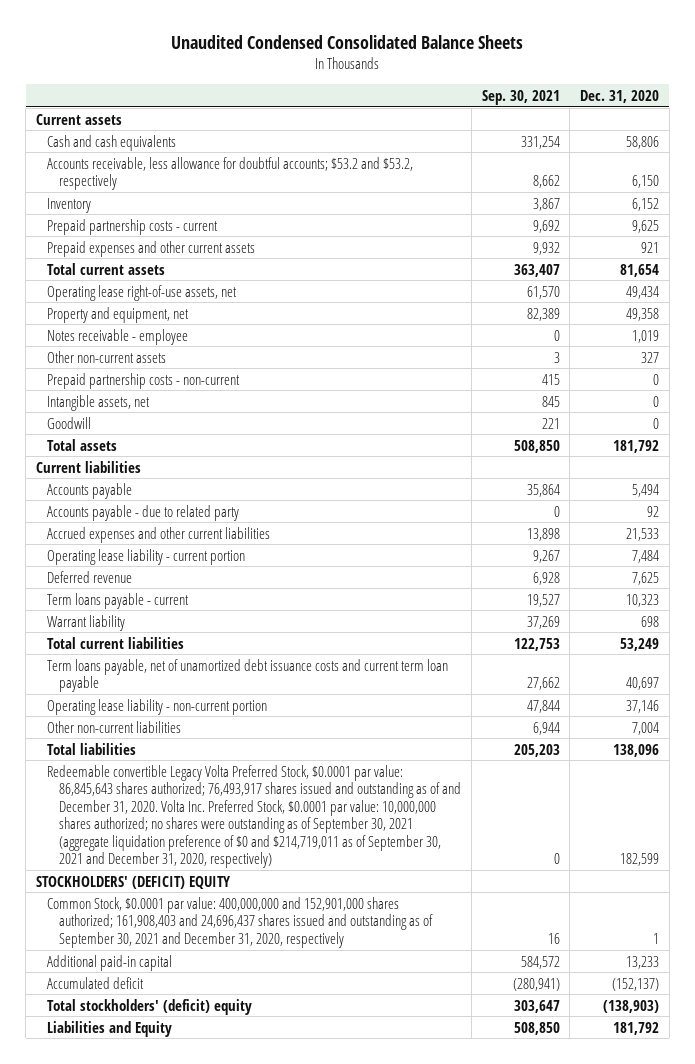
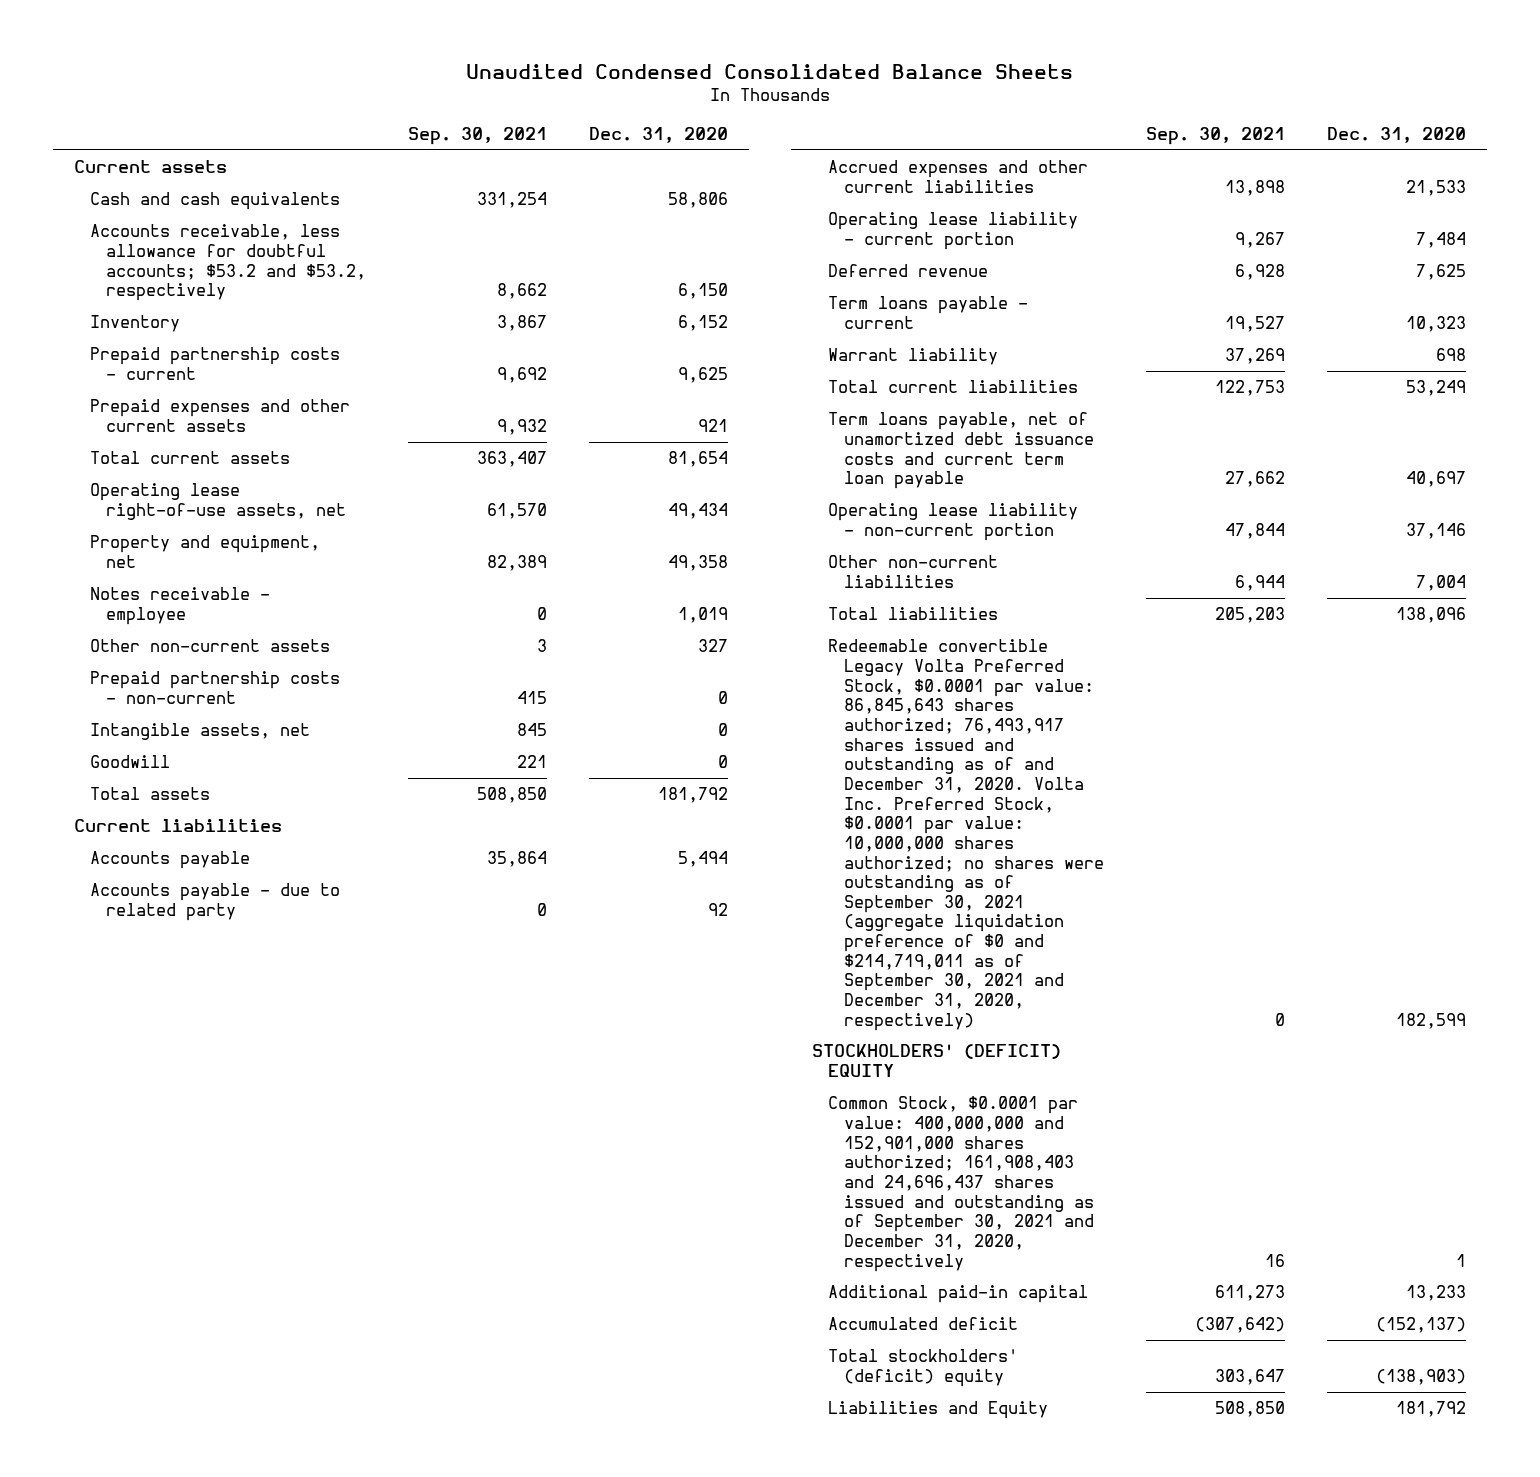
- Additional paid-in capital | 584,572 | 13,233
- Accumulated deficit | (280,941) | (152,137)
+ Additional paid-in capital | 611,273 | 13,233
+ Accumulated deficit | (307,642) | (152,137)

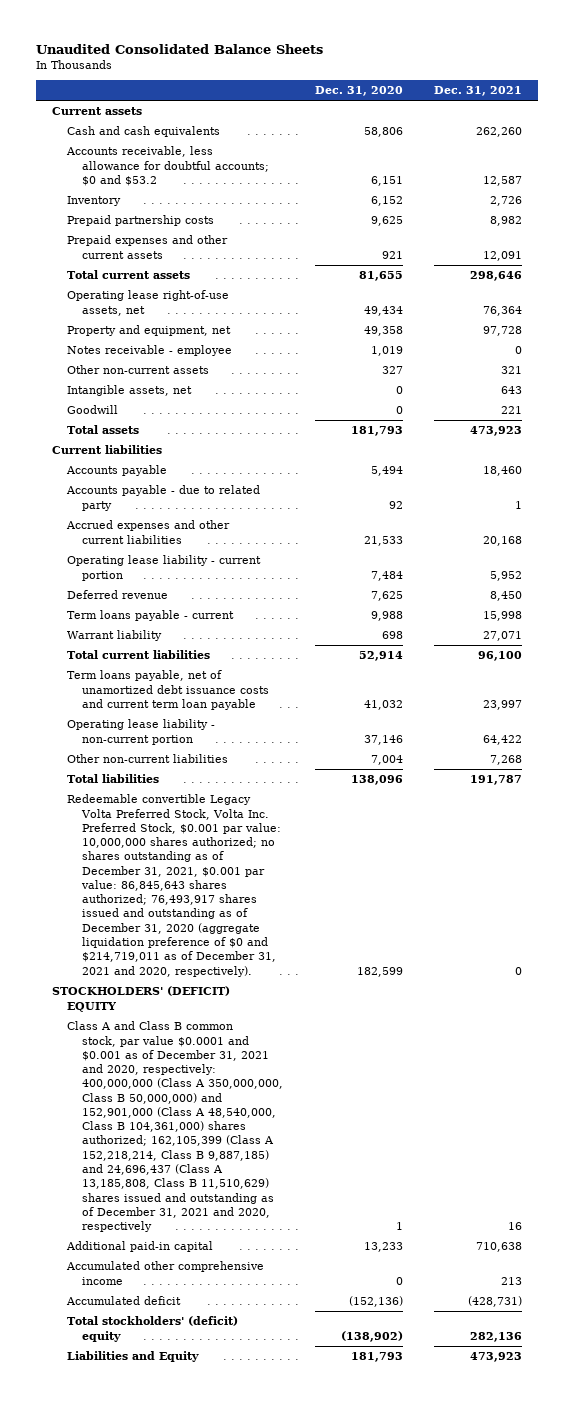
- Unaudited Condensed Consolidated Balance Sheets
+ Unaudited Consolidated Balance Sheets
- | Sep. 30, 2021 | Dec. 31, 2020
+ | Dec. 31, 2020 | Dec. 31, 2021
- Accounts receivable, less allowance for doubtful accounts; $53.2 and $53.2, respectively | 8,662 | 6,150
+ Accounts receivable, less allowance for doubtful accounts; $0 and $53.2 | 6,151 | 12,587
- Prepaid partnership costs - current | 9,692 | 9,625
+ Prepaid partnership costs | 9,625 | 8,982
- Total current assets | 363,407 | 81,654
+ Total current assets | 81,655 | 298,646
- Prepaid partnership costs - non-current | 415 | 0
- Total assets | 508,850 | 181,792
+ Total assets | 181,793 | 473,923
- Term loans payable - current | 19,527 | 10,323
+ Term loans payable - current | 9,988 | 15,998
- Total current liabilities | 122,753 | 53,249
- Term loans payable, net of unamortized debt issuance costs and current term loan payable | 27,662 | 40,697
+ Total current liabilities | 52,914 | 96,100
+ Term loans payable, net of unamortized debt issuance costs and current term loan payable | 41,032 | 23,997
- Redeemable convertible Legacy Volta Preferred Stock, $0.0001 par value: 86,845,643 shares authorized; 76,493,917 shares issued and outstanding as of and December 31, 2020. Volta Inc. Preferred Stock, $0.0001 par value: 10,000,000 shares authorized; no shares were outstanding as of September 30, 2021 (aggregate liquidation preference of $0 and $214,719,011 as of September 30, 2021 and December 31, 2020, respectively) | 0 | 182,599
+ Redeemable convertible Legacy Volta Preferred Stock, Volta Inc. Preferred Stock, $0.001 par value: 10,000,000 shares authorized; no shares outstanding as of December 31, 2021, $0.001 par value: 86,845,643 shares authorized; 76,493,917 shares issued and outstanding as of December 31, 2020 (aggregate liquidation preference of $0 and $214,719,011 as of December 31, 2021 and 2020, respectively). | 182,599 | 0
- Common Stock, $0.0001 par value: 400,000,000 and 152,901,000 shares authorized; 161,908,403 and 24,696,437 shares issued and outstanding as of September 30, 2021 and December 31, 2020, respectively | 16 | 1
+ Class A and Class B common stock, par value $0.0001 and $0.001 as of December 31, 2021 and 2020, respectively: 400,000,000 (Class A 350,000,000, Class B 50,000,000) and 152,901,000 (Class A 48,540,000, Class B 104,361,000) shares authorized; 162,105,399 (Class A 152,218,214, Class B 9,887,185) and 24,696,437 (Class A 13,185,808, Class B 11,510,629) shares issued and outstanding as of December 31, 2021 and 2020, respectively | 1 | 16
- Accumulated deficit | (307,642) | (152,137)
- Total stockholders' (deficit) equity | 303,647 | (138,903)
- Liabilities and Equity | 508,850 | 181,792
+ Accumulated other comprehensive income | 0 | 213
+ Accumulated deficit | (152,136) | (428,731)
+ Total stockholders' (deficit) equity | (138,902) | 282,136
+ Liabilities and Equity | 181,793 | 473,923

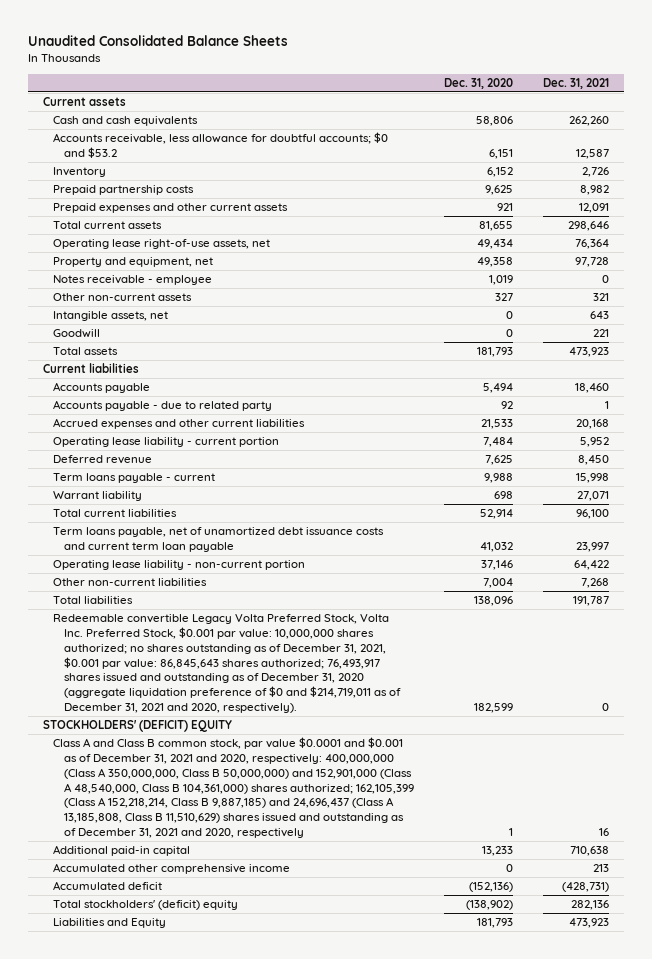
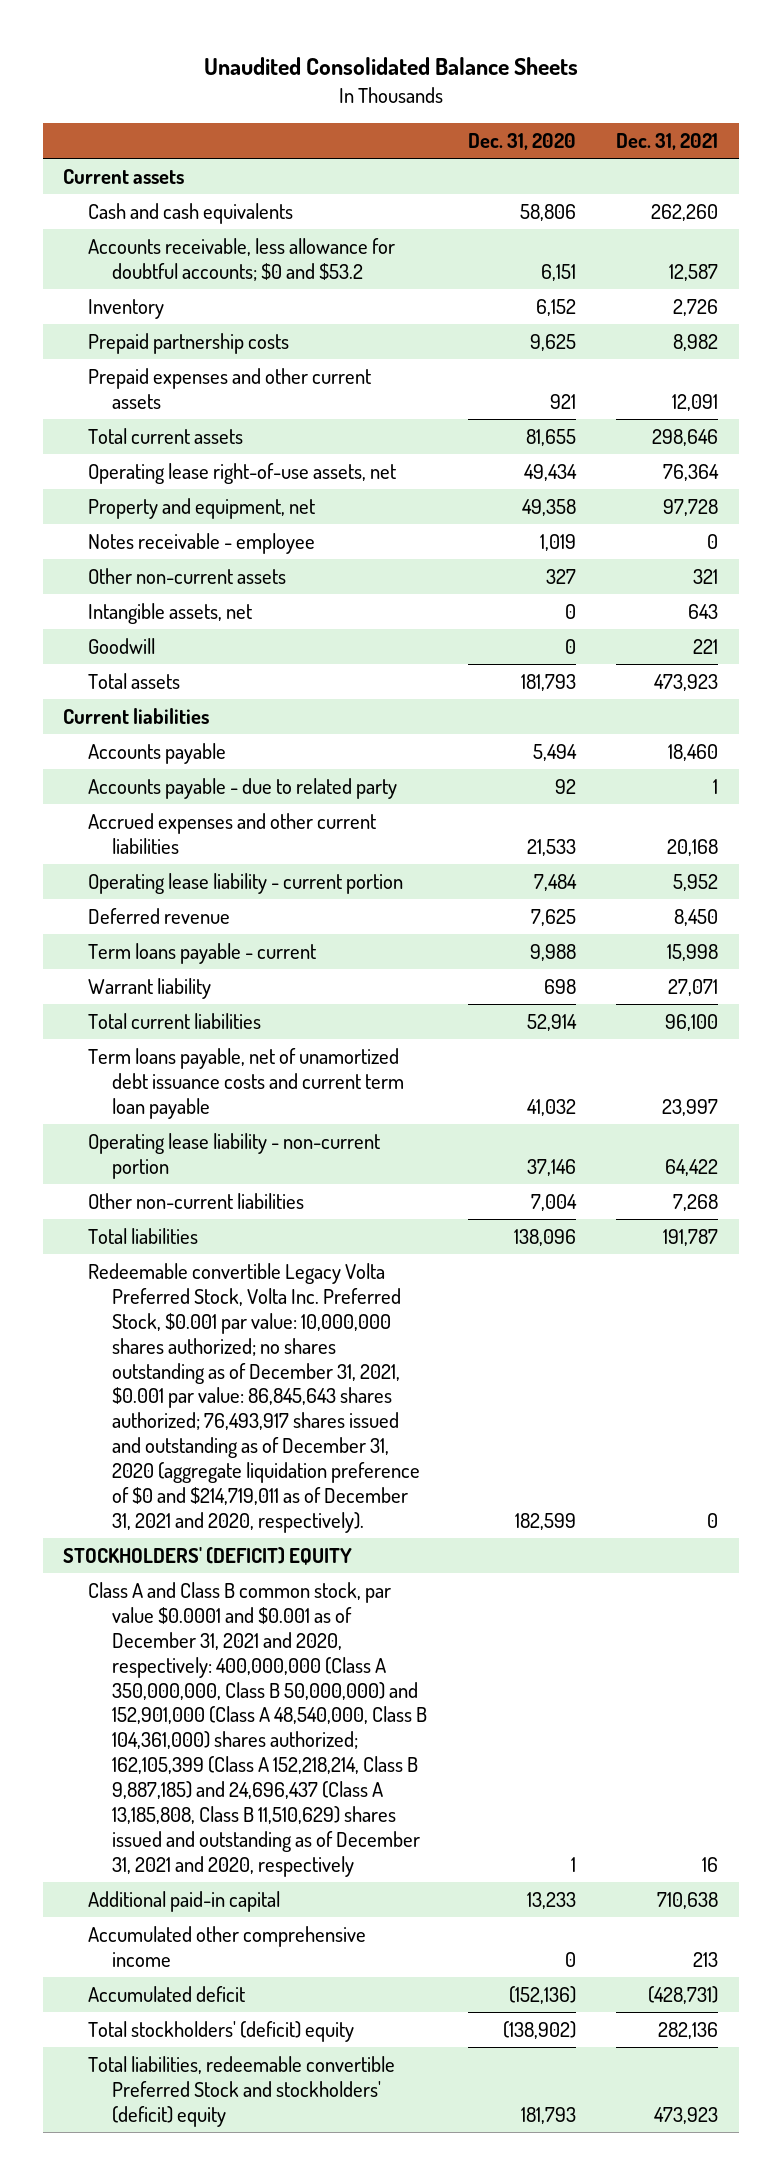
- Liabilities and Equity | 181,793 | 473,923
+ Total liabilities, redeemable convertible Preferred Stock and stockholders' (deficit) equity | 181,793 | 473,923

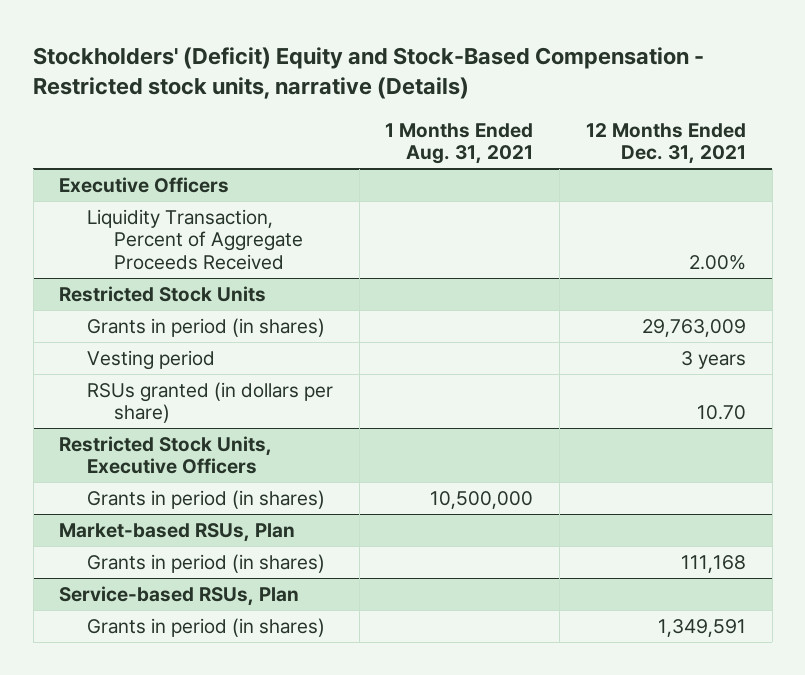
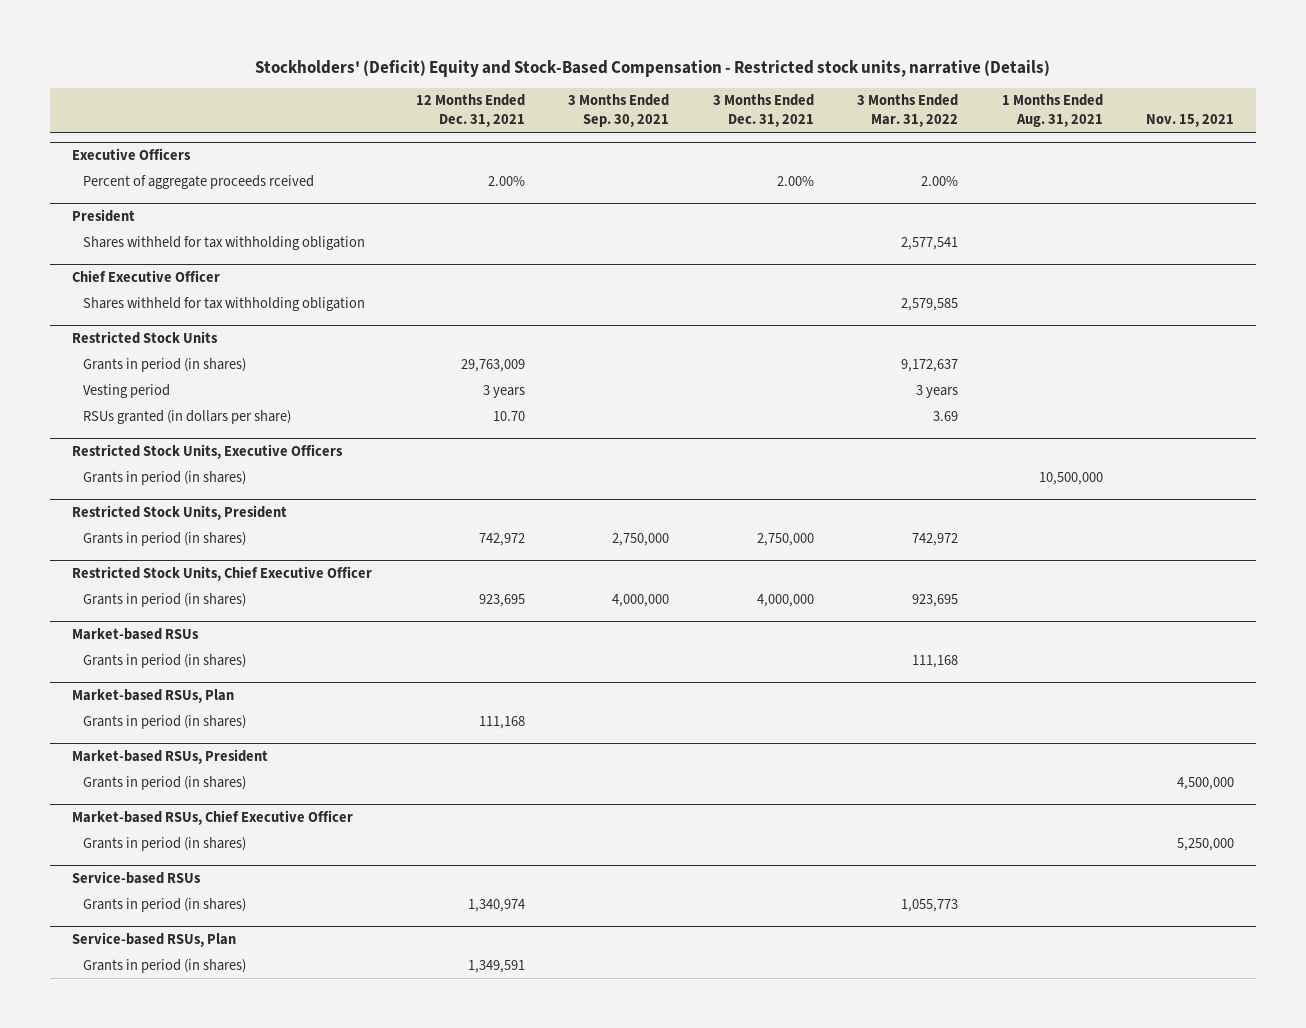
- | 1 Months Ended Aug. 31, 2021 | 12 Months Ended Dec. 31, 2021
+ | 12 Months Ended Dec. 31, 2021 | 3 Months Ended Sep. 30, 2021 | 3 Months Ended Dec. 31, 2021 | 3 Months Ended Mar. 31, 2022 | 1 Months Ended Aug. 31, 2021 | Nov. 15, 2021
@ Executive Officers
- Liquidity Transaction, Percent of Aggregate Proceeds Received | | 2.00%
+ Percent of aggregate proceeds rceived | 2.00% | | 2.00% | 2.00% | |
+ President
+ Shares withheld for tax withholding obligation | | | | 2,577,541 | |
+ Chief Executive Officer
+ Shares withheld for tax withholding obligation | | | | 2,579,585 | |
+ Restricted Stock Units, President
+ Grants in period (in shares) | 742,972 | 2,750,000 | 2,750,000 | 742,972 | |
+ Restricted Stock Units, Chief Executive Officer
+ Grants in period (in shares) | 923,695 | 4,000,000 | 4,000,000 | 923,695 | |
+ Market-based RSUs
+ Grants in period (in shares) | | | | 111,168 | |
+ Market-based RSUs, President
+ Grants in period (in shares) | | | | | | 4,500,000
+ Market-based RSUs, Chief Executive Officer
+ Grants in period (in shares) | | | | | | 5,250,000
+ Service-based RSUs
+ Grants in period (in shares) | 1,340,974 | | | 1,055,773 | |

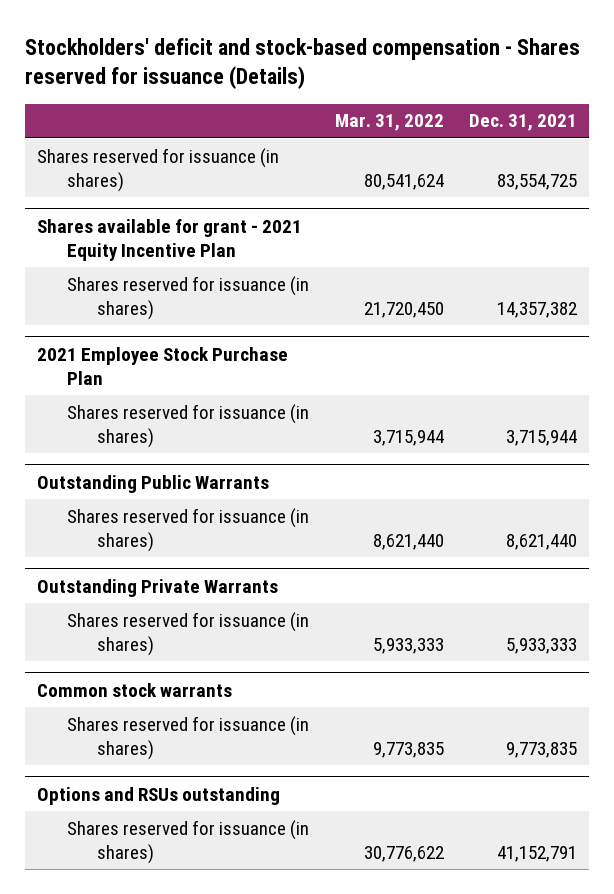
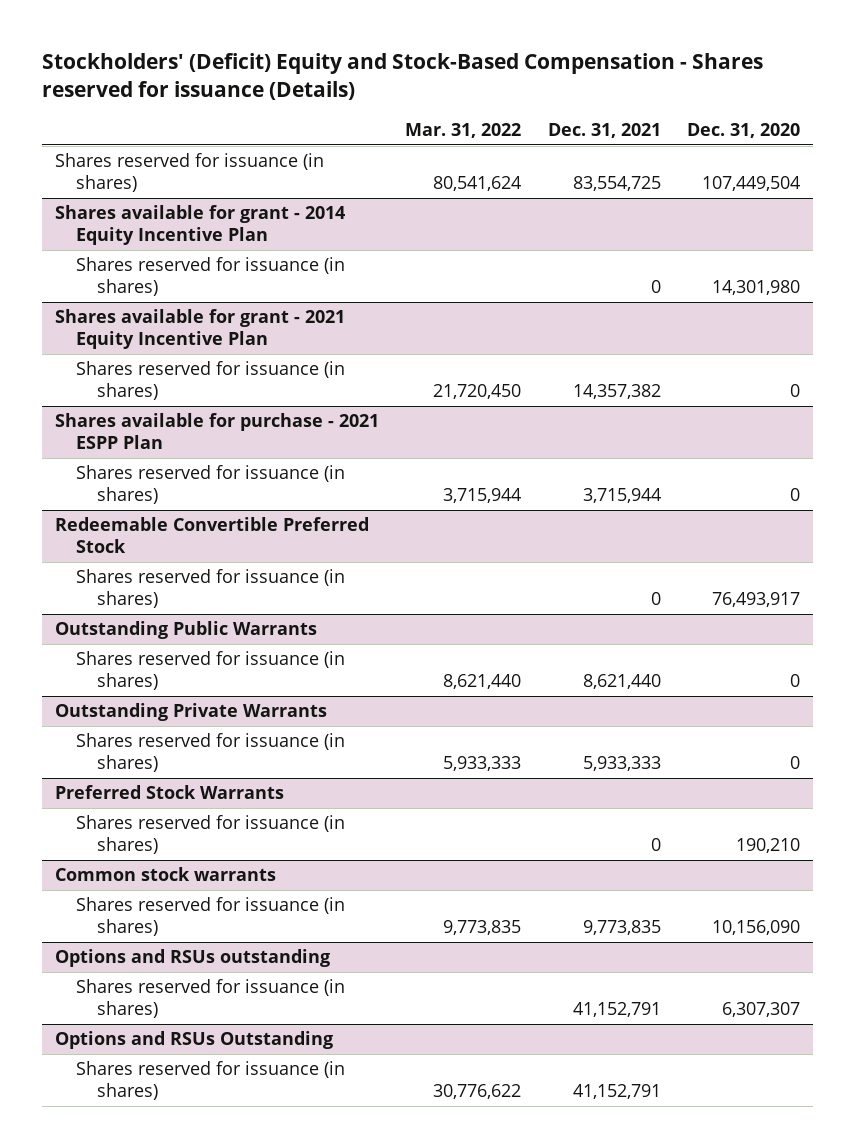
- Stockholders' deficit and stock-based compensation - Shares reserved for issuance (Details)
+ Stockholders' (Deficit) Equity and Stock-Based Compensation - Shares reserved for issuance (Details)
- | Mar. 31, 2022 | Dec. 31, 2021
+ | Mar. 31, 2022 | Dec. 31, 2021 | Dec. 31, 2020
+ Shares available for grant - 2014 Equity Incentive Plan
+ Shares reserved for issuance (in shares) | | 0 | 14,301,980
- 2021 Employee Stock Purchase Plan
+ Shares available for purchase - 2021 ESPP Plan
+ Redeemable Convertible Preferred Stock
+ Shares reserved for issuance (in shares) | | 0 | 76,493,917
+ Preferred Stock Warrants
+ Shares reserved for issuance (in shares) | | 0 | 190,210
@ Options and RSUs outstanding
+ Shares reserved for issuance (in shares) | | 41,152,791 | 6,307,307
+ Options and RSUs Outstanding

